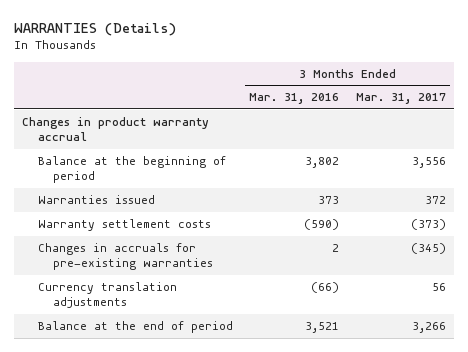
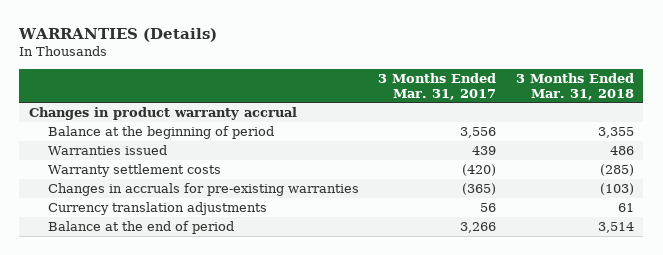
- | 3 Months Ended Mar. 31, 2016 | 3 Months Ended Mar. 31, 2017
+ | 3 Months Ended Mar. 31, 2017 | 3 Months Ended Mar. 31, 2018
- Warranties issued | 373 | 372
- Warranty settlement costs | (590) | (373)
- Changes in accruals for pre-existing warranties | 2 | (345)
+ Warranties issued | 439 | 486
+ Warranty settlement costs | (420) | (285)
+ Changes in accruals for pre-existing warranties | (365) | (103)

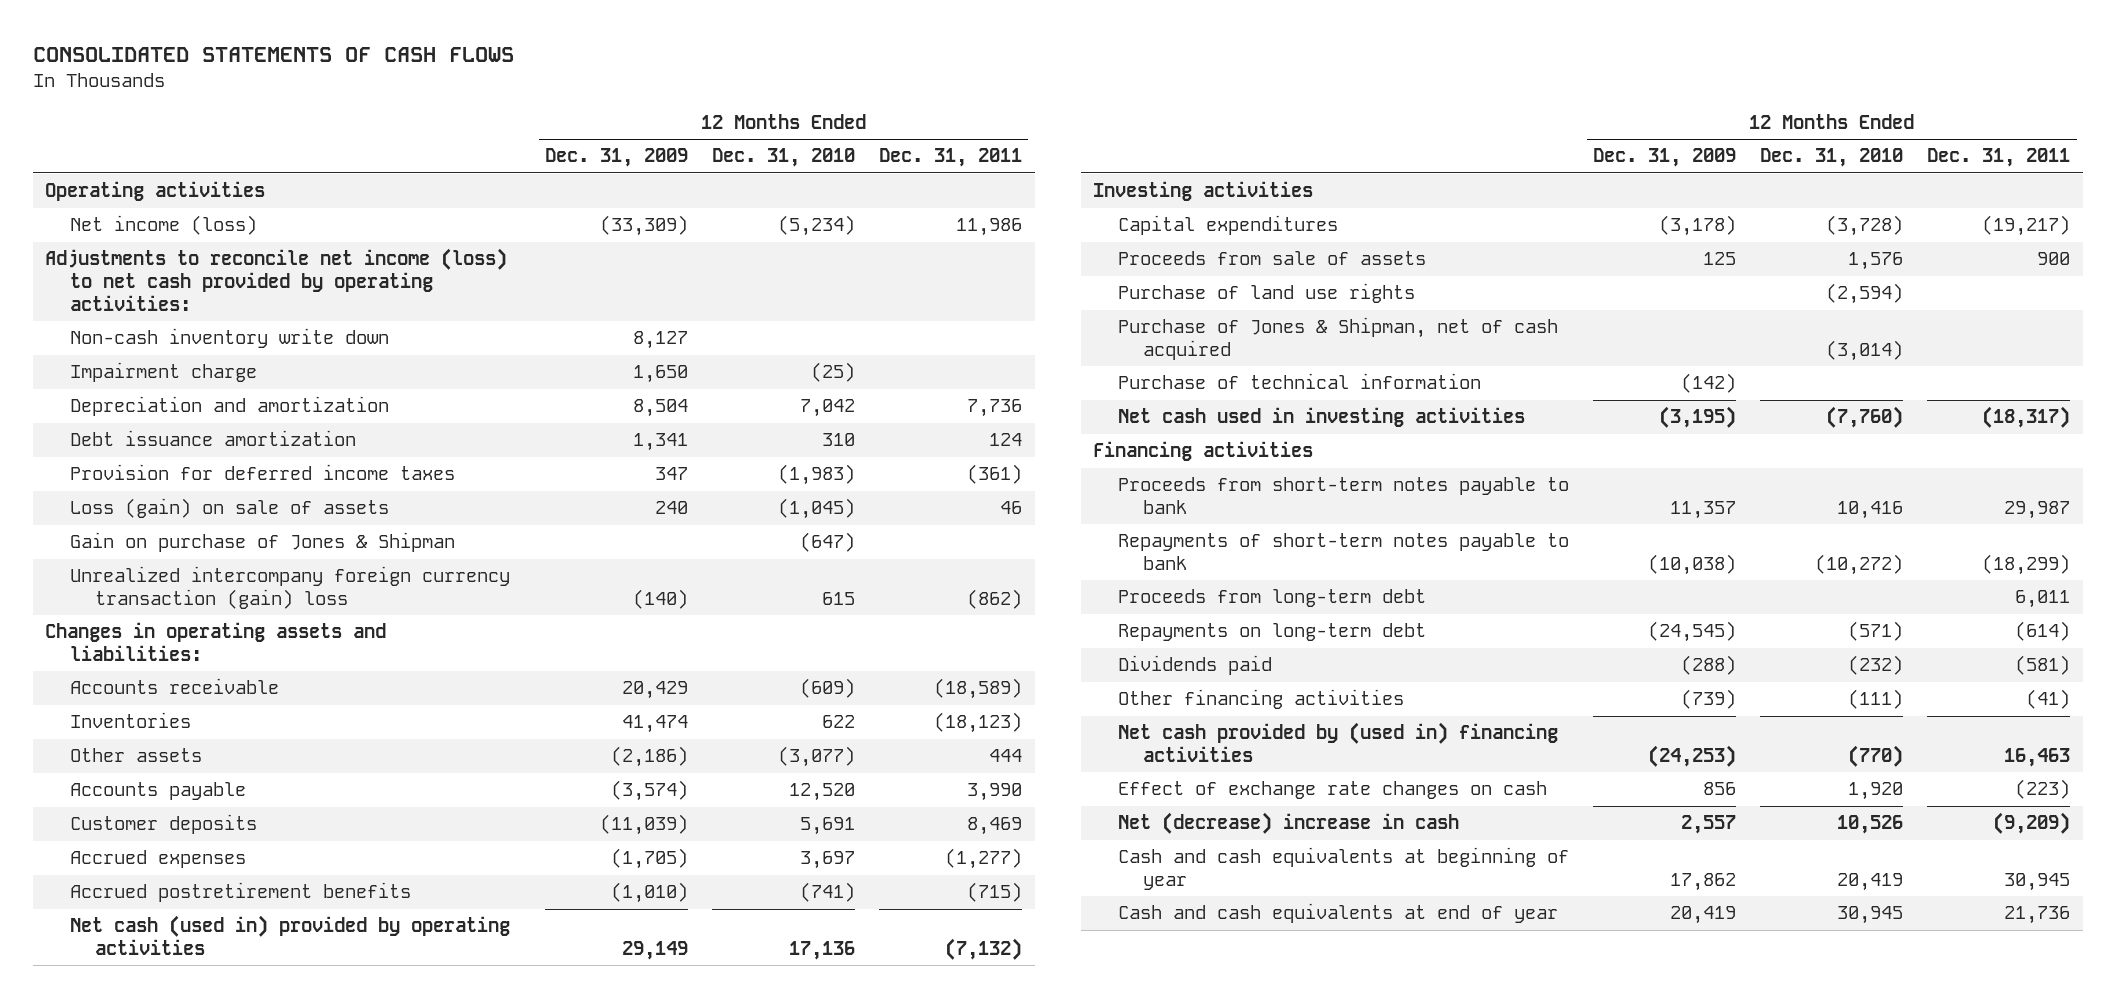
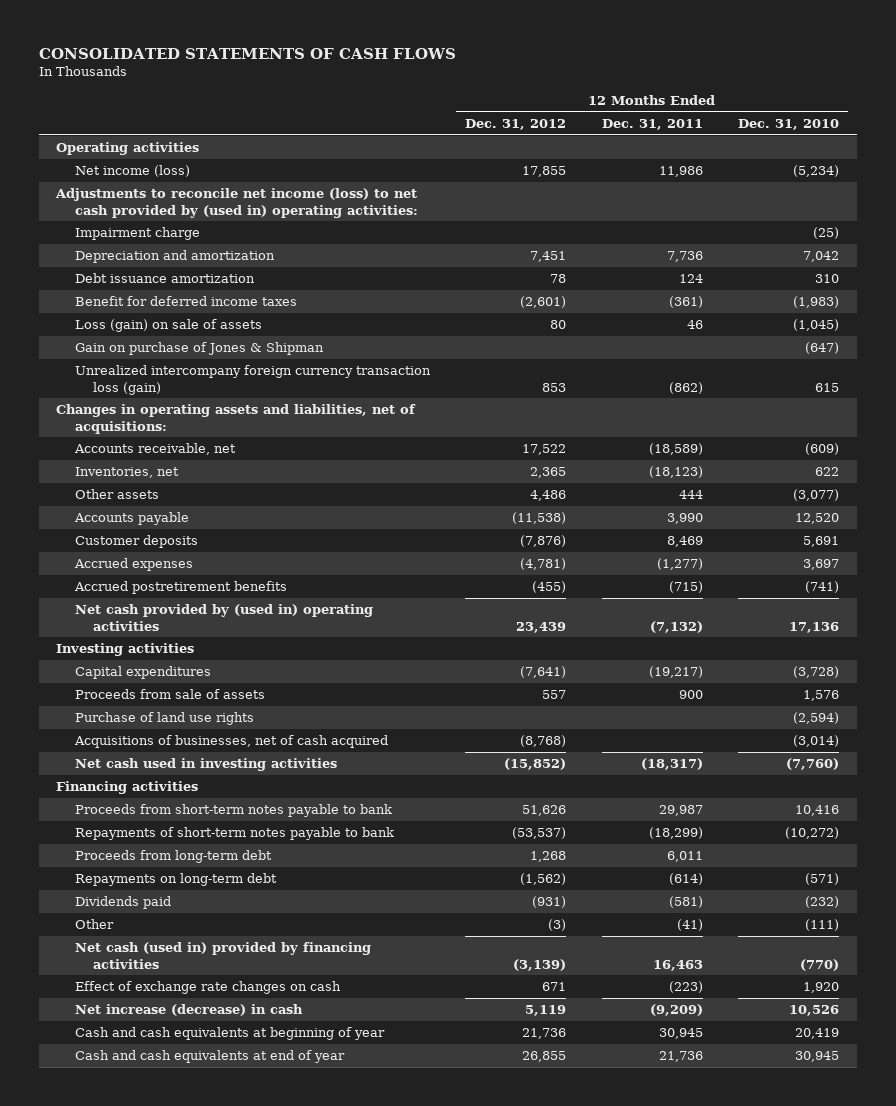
- | 12 Months Ended Dec. 31, 2009 | 12 Months Ended Dec. 31, 2010 | 12 Months Ended Dec. 31, 2011
+ | 12 Months Ended Dec. 31, 2012 | 12 Months Ended Dec. 31, 2011 | 12 Months Ended Dec. 31, 2010
- Adjustments to reconcile net income (loss) to net cash provided by operating activities:
- Non-cash inventory write down | 8,127 | |
+ Adjustments to reconcile net income (loss) to net cash provided by (used in) operating activities:
- Provision for deferred income taxes | 347 | (1,983) | (361)
+ Benefit for deferred income taxes | (2,601) | (361) | (1,983)
- Unrealized intercompany foreign currency transaction (gain) loss | (140) | 615 | (862)
- Changes in operating assets and liabilities:
- Accounts receivable | 20,429 | (609) | (18,589)
- Inventories | 41,474 | 622 | (18,123)
+ Unrealized intercompany foreign currency transaction loss (gain) | 853 | (862) | 615
+ Changes in operating assets and liabilities, net of acquisitions:
+ Accounts receivable, net | 17,522 | (18,589) | (609)
+ Inventories, net | 2,365 | (18,123) | 622
- Net cash (used in) provided by operating activities | 29,149 | 17,136 | (7,132)
+ Net cash provided by (used in) operating activities | 23,439 | (7,132) | 17,136
- Purchase of Jones & Shipman, net of cash acquired | | (3,014) |
- Purchase of technical information | (142) | |
+ Acquisitions of businesses, net of cash acquired | (8,768) | | (3,014)
- Other financing activities | (739) | (111) | (41)
- Net cash provided by (used in) financing activities | (24,253) | (770) | 16,463
+ Other | (3) | (41) | (111)
+ Net cash (used in) provided by financing activities | (3,139) | 16,463 | (770)
- Net (decrease) increase in cash | 2,557 | 10,526 | (9,209)
+ Net increase (decrease) in cash | 5,119 | (9,209) | 10,526

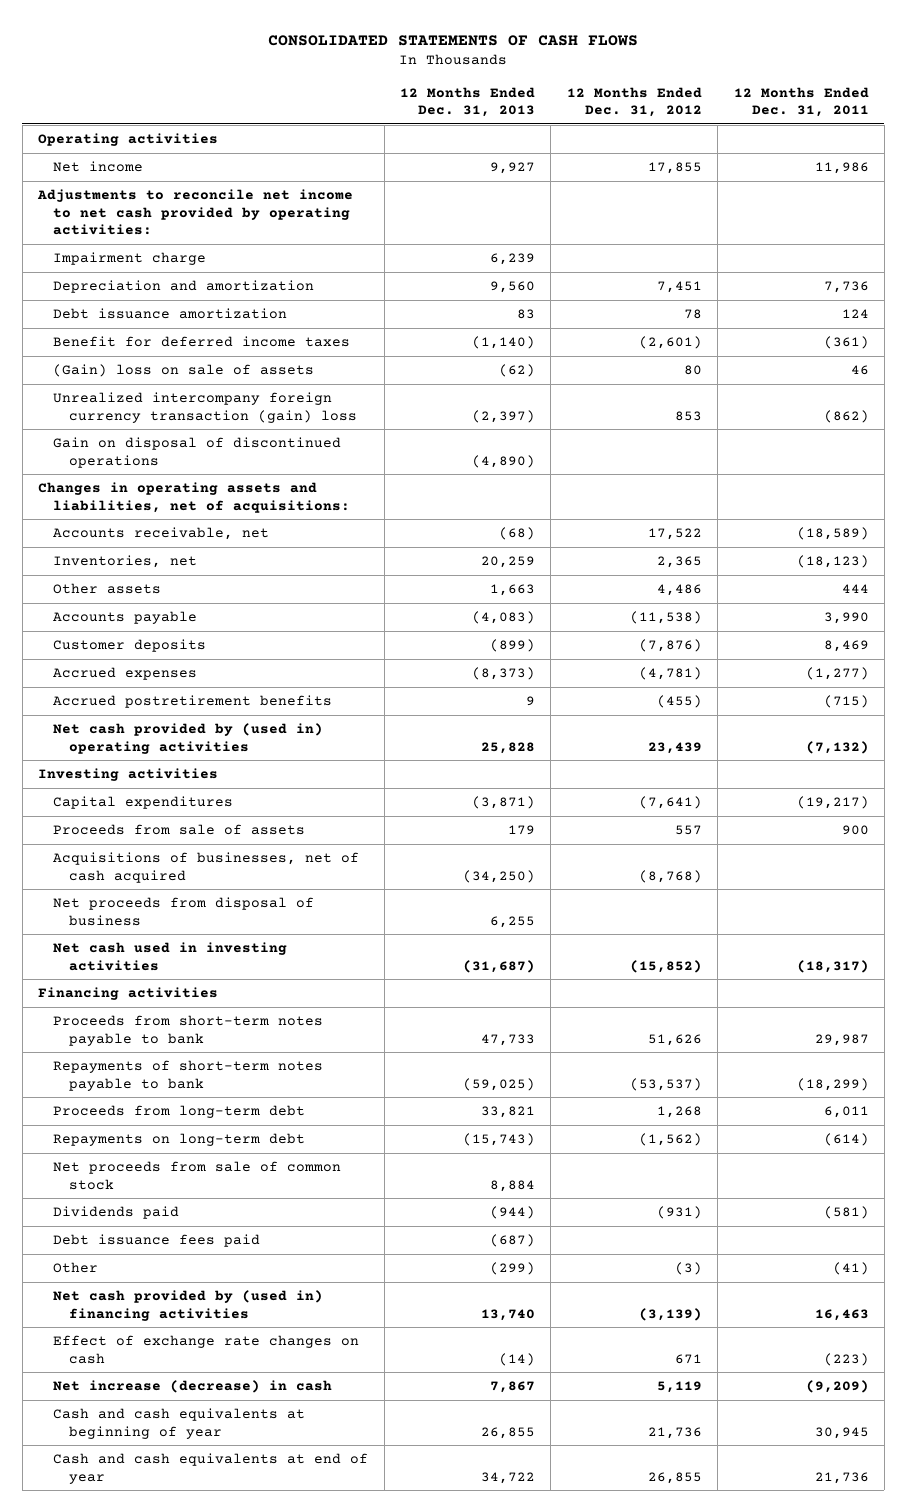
- | 12 Months Ended Dec. 31, 2012 | 12 Months Ended Dec. 31, 2011 | 12 Months Ended Dec. 31, 2010
+ | 12 Months Ended Dec. 31, 2013 | 12 Months Ended Dec. 31, 2012 | 12 Months Ended Dec. 31, 2011
- Net income (loss) | 17,855 | 11,986 | (5,234)
- Adjustments to reconcile net income (loss) to net cash provided by (used in) operating activities:
+ Net income | 9,927 | 17,855 | 11,986
+ Adjustments to reconcile net income to net cash provided by operating activities:
- Loss (gain) on sale of assets | 80 | 46 | (1,045)
- Gain on purchase of Jones & Shipman | | | (647)
- Unrealized intercompany foreign currency transaction loss (gain) | 853 | (862) | 615
+ (Gain) loss on sale of assets | (62) | 80 | 46
+ Unrealized intercompany foreign currency transaction (gain) loss | (2,397) | 853 | (862)
+ Gain on disposal of discontinued operations | (4,890) | |
- Purchase of land use rights | | | (2,594)
+ Net proceeds from disposal of business | 6,255 | |
+ Net proceeds from sale of common stock | 8,884 | |
+ Debt issuance fees paid | (687) | |
- Net cash (used in) provided by financing activities | (3,139) | 16,463 | (770)
+ Net cash provided by (used in) financing activities | 13,740 | (3,139) | 16,463

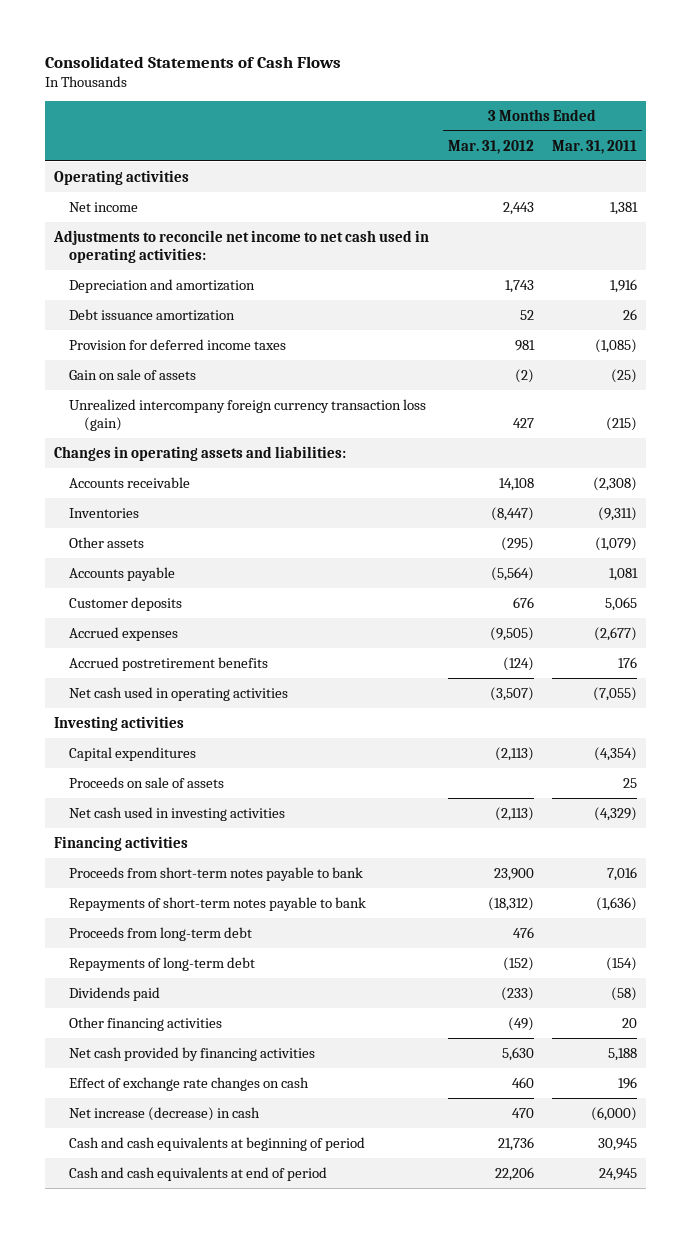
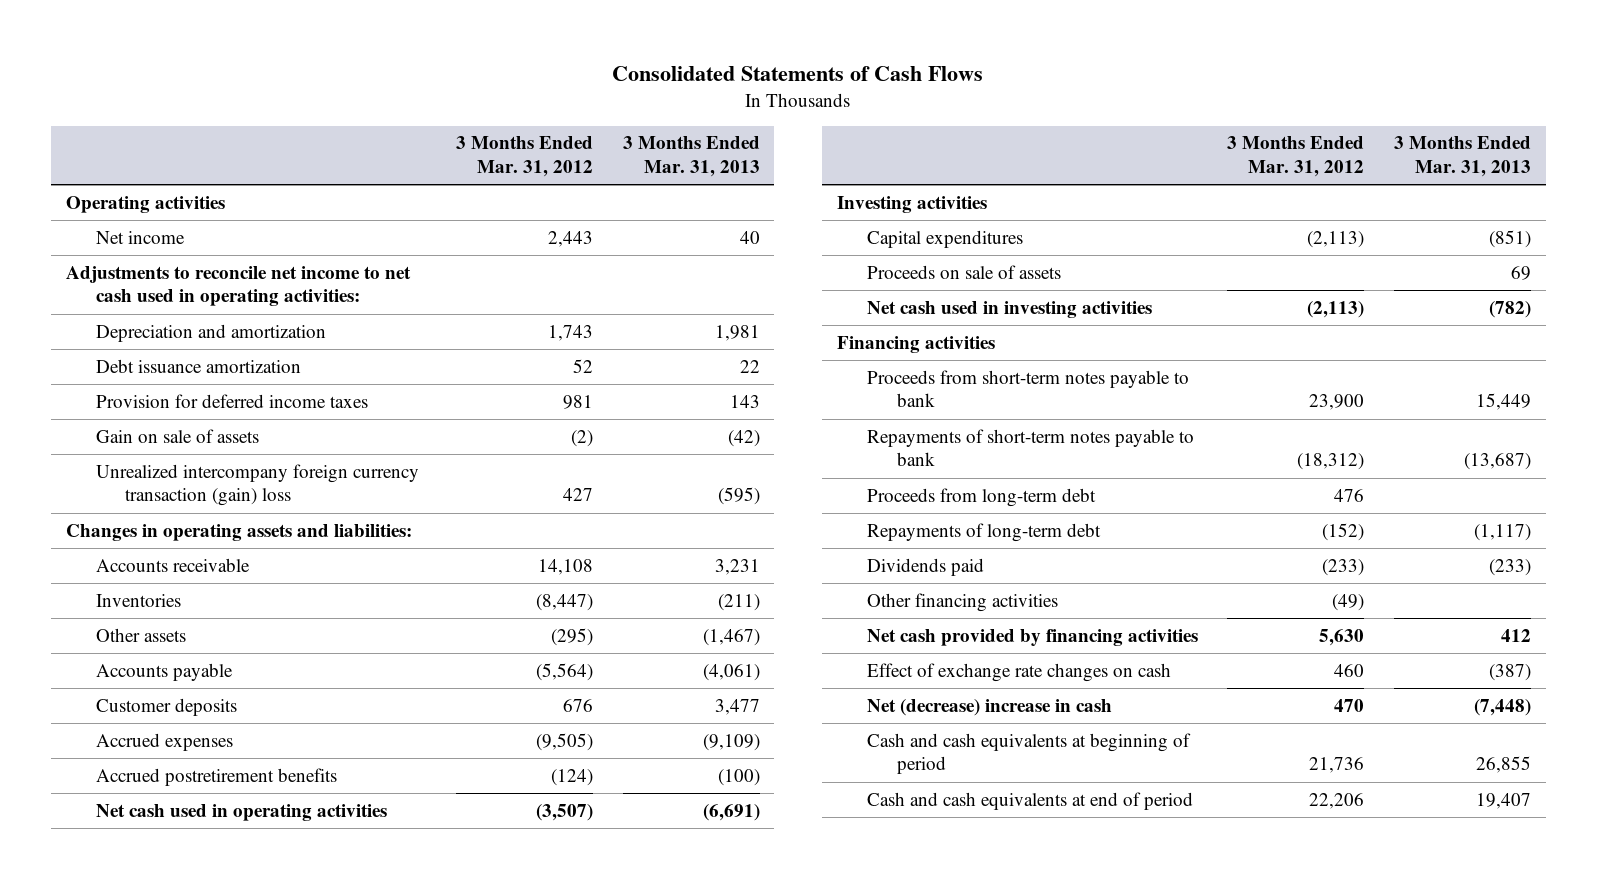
- | 3 Months Ended Mar. 31, 2012 | 3 Months Ended Mar. 31, 2011
+ | 3 Months Ended Mar. 31, 2012 | 3 Months Ended Mar. 31, 2013
- Unrealized intercompany foreign currency transaction loss (gain) | 427 | (215)
+ Unrealized intercompany foreign currency transaction (gain) loss | 427 | (595)
- Net increase (decrease) in cash | 470 | (6,000)
+ Net (decrease) increase in cash | 470 | (7,448)

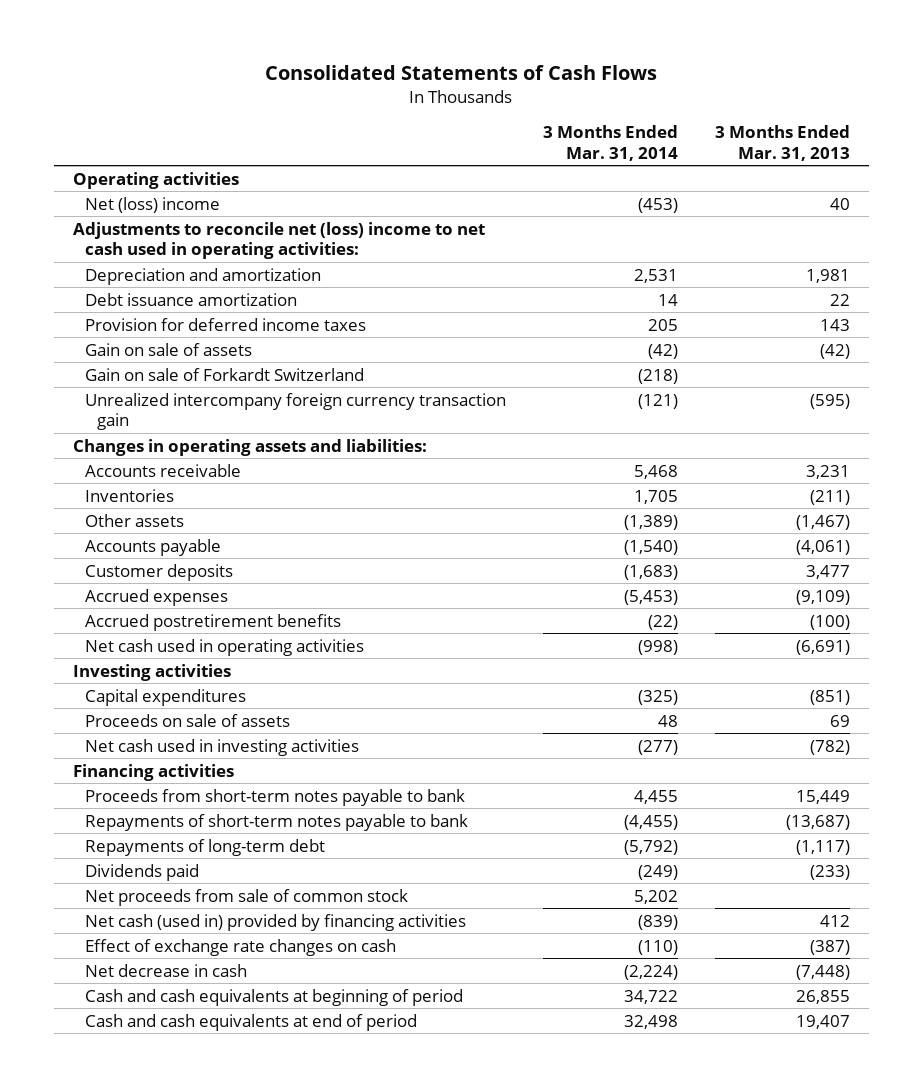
- | 3 Months Ended Mar. 31, 2012 | 3 Months Ended Mar. 31, 2013
+ | 3 Months Ended Mar. 31, 2014 | 3 Months Ended Mar. 31, 2013
- Net income | 2,443 | 40
- Adjustments to reconcile net income to net cash used in operating activities:
+ Net (loss) income | (453) | 40
+ Adjustments to reconcile net (loss) income to net cash used in operating activities:
- Unrealized intercompany foreign currency transaction (gain) loss | 427 | (595)
+ Gain on sale of Forkardt Switzerland | (218) |
+ Unrealized intercompany foreign currency transaction gain | (121) | (595)
- Proceeds from long-term debt | 476 |
- Other financing activities | (49) |
- Net cash provided by financing activities | 5,630 | 412
+ Net proceeds from sale of common stock | 5,202 |
+ Net cash (used in) provided by financing activities | (839) | 412
- Net (decrease) increase in cash | 470 | (7,448)
+ Net decrease in cash | (2,224) | (7,448)

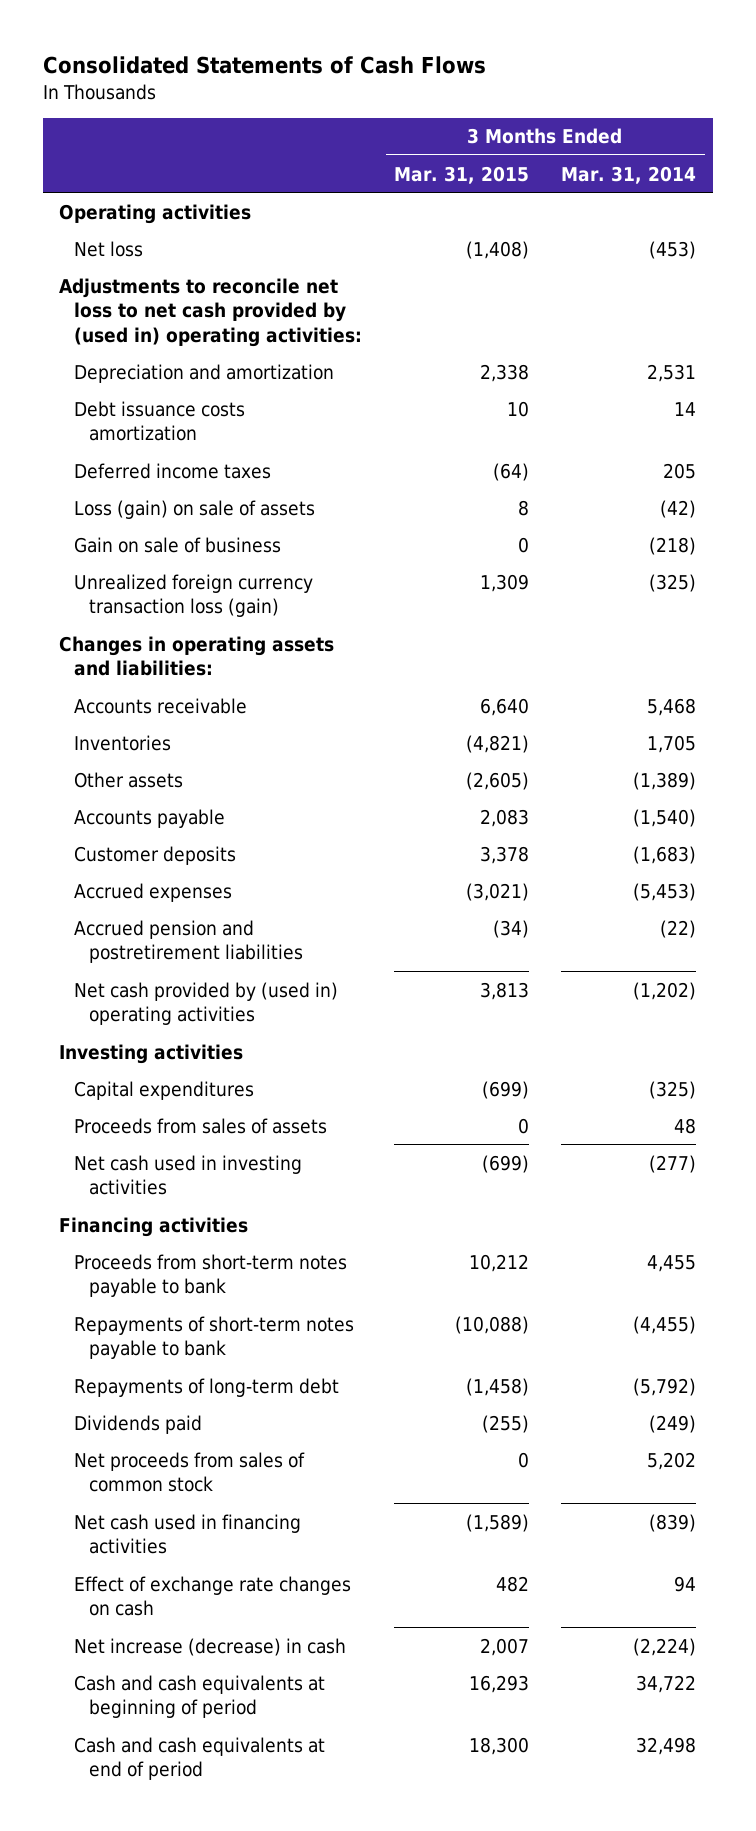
- | 3 Months Ended Mar. 31, 2014 | 3 Months Ended Mar. 31, 2013
+ | 3 Months Ended Mar. 31, 2015 | 3 Months Ended Mar. 31, 2014
- Net (loss) income | (453) | 40
- Adjustments to reconcile net (loss) income to net cash used in operating activities:
+ Net loss | (1,408) | (453)
+ Adjustments to reconcile net loss to net cash provided by (used in) operating activities:
- Debt issuance amortization | 14 | 22
- Provision for deferred income taxes | 205 | 143
- Gain on sale of assets | (42) | (42)
- Gain on sale of Forkardt Switzerland | (218) |
- Unrealized intercompany foreign currency transaction gain | (121) | (595)
+ Debt issuance costs amortization | 10 | 14
+ Deferred income taxes | (64) | 205
+ Loss (gain) on sale of assets | 8 | (42)
+ Gain on sale of business | 0 | (218)
+ Unrealized foreign currency transaction loss (gain) | 1,309 | (325)
- Accrued postretirement benefits | (22) | (100)
- Net cash used in operating activities | (998) | (6,691)
+ Accrued pension and postretirement liabilities | (34) | (22)
+ Net cash provided by (used in) operating activities | 3,813 | (1,202)
- Proceeds on sale of assets | 48 | 69
+ Proceeds from sales of assets | 0 | 48
- Net proceeds from sale of common stock | 5,202 |
- Net cash (used in) provided by financing activities | (839) | 412
- Effect of exchange rate changes on cash | (110) | (387)
- Net decrease in cash | (2,224) | (7,448)
+ Net proceeds from sales of common stock | 0 | 5,202
+ Net cash used in financing activities | (1,589) | (839)
+ Effect of exchange rate changes on cash | 482 | 94
+ Net increase (decrease) in cash | 2,007 | (2,224)

